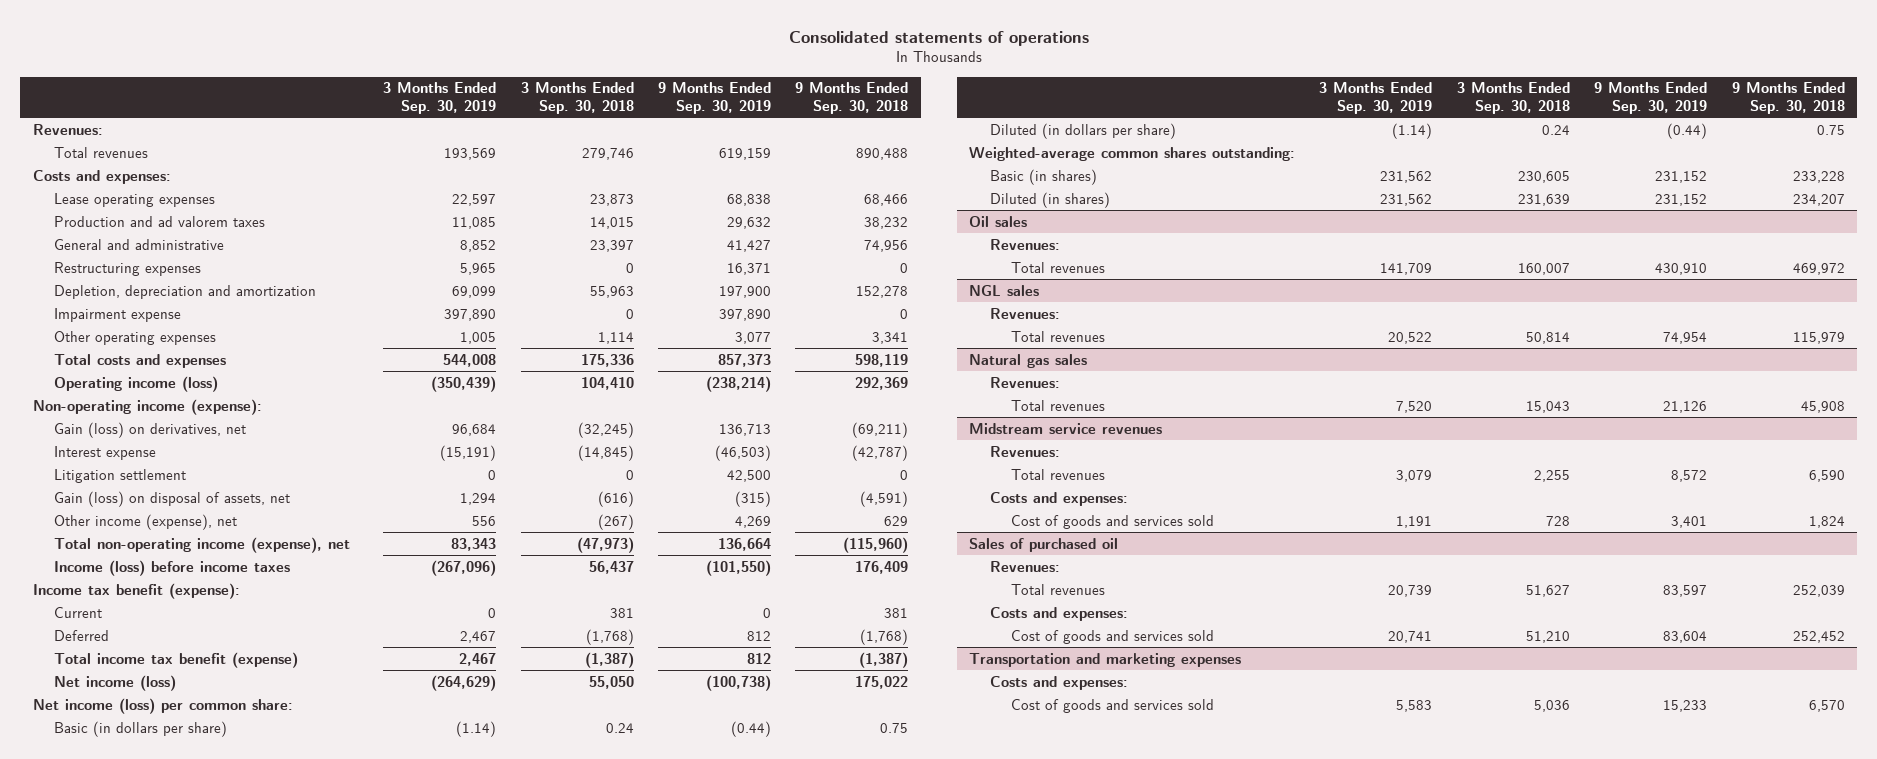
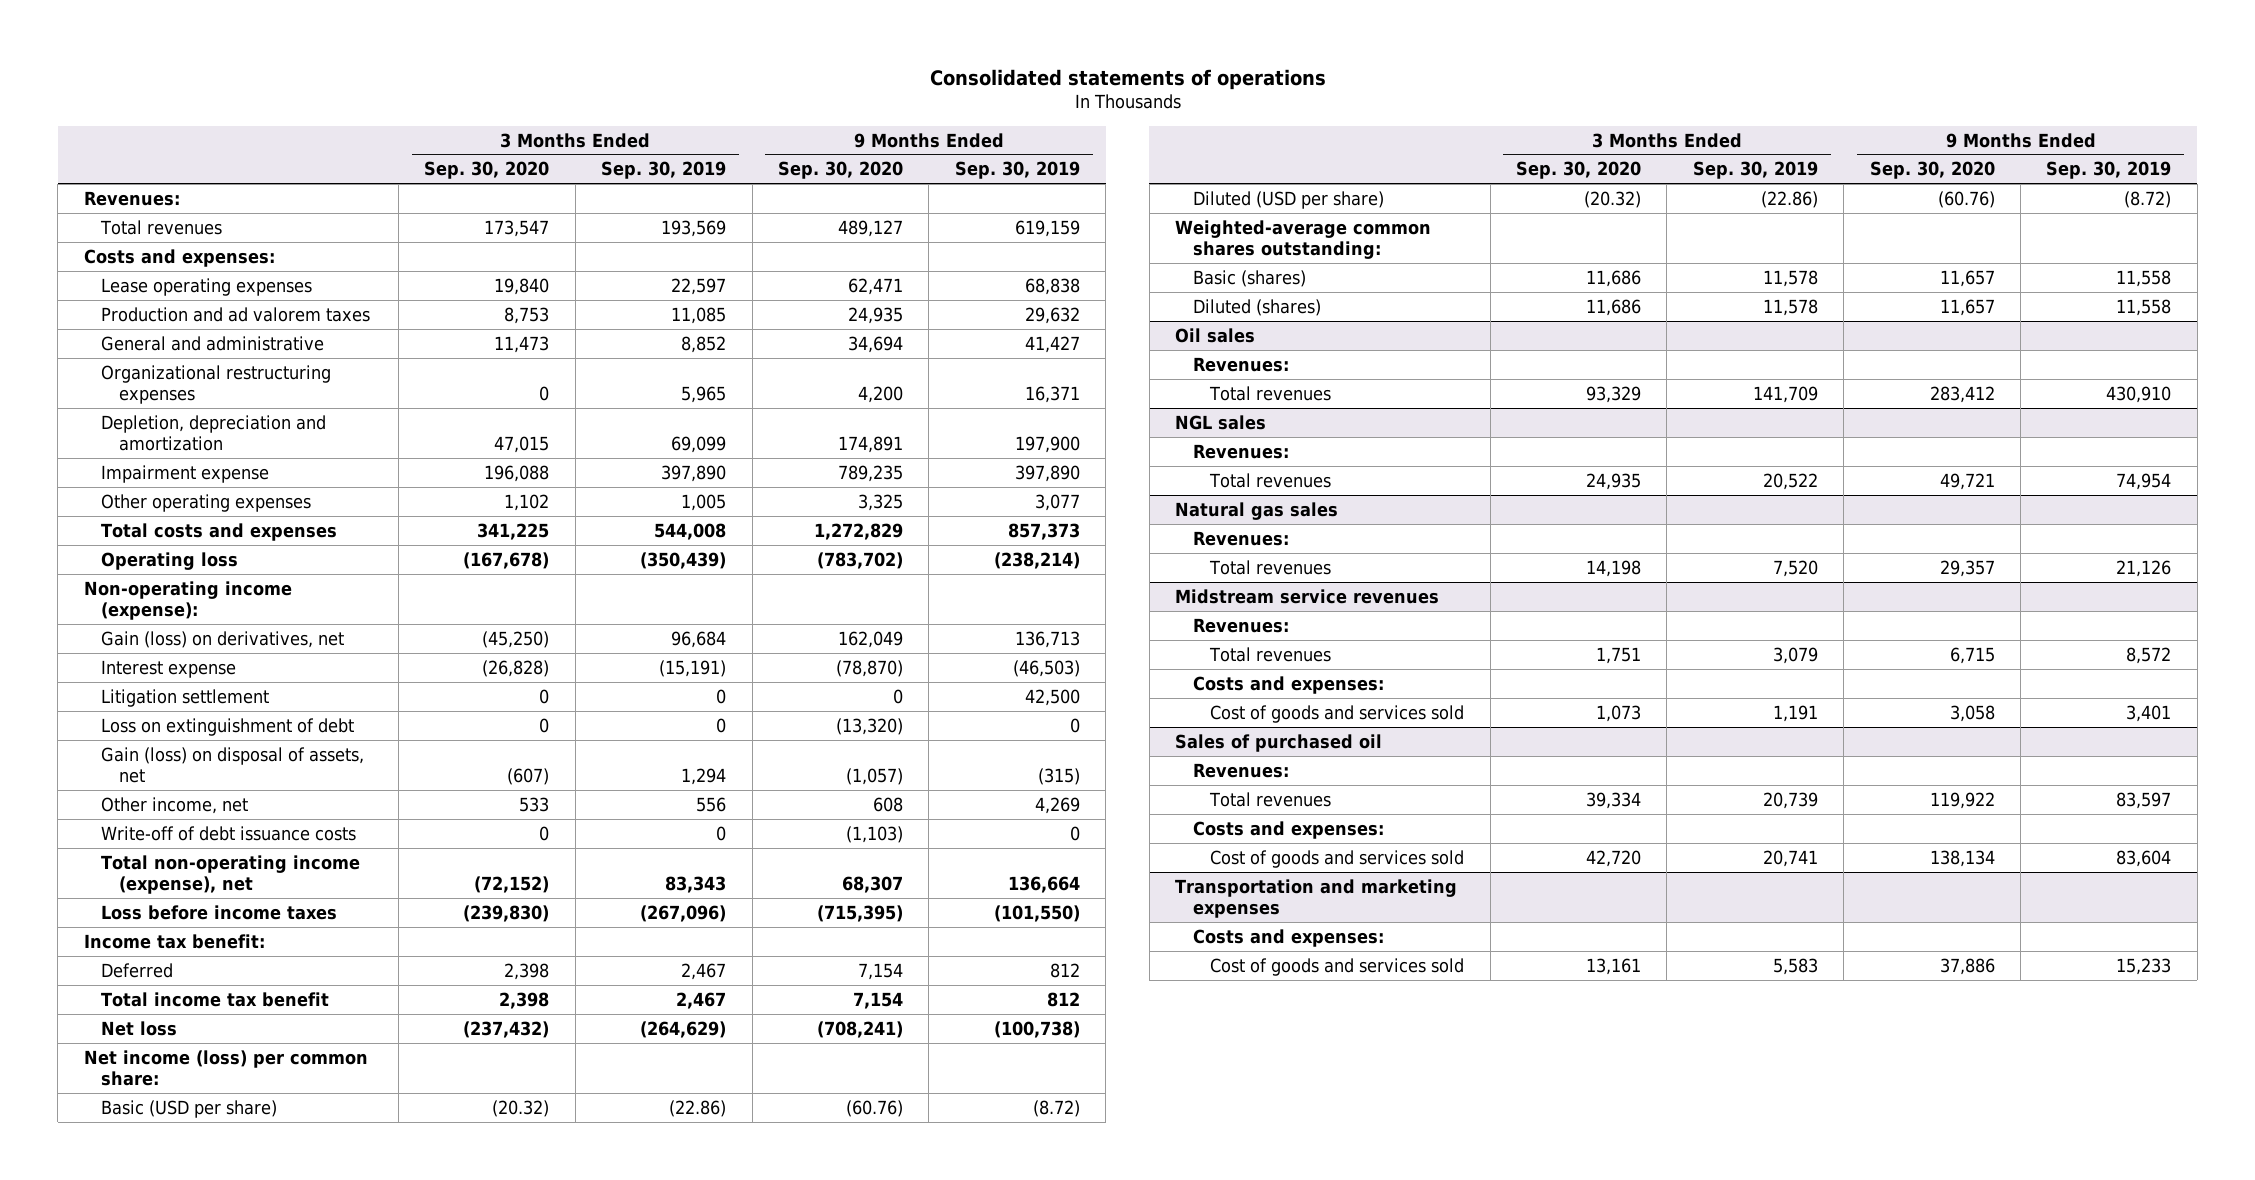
- | 3 Months Ended Sep. 30, 2019 | 3 Months Ended Sep. 30, 2018 | 9 Months Ended Sep. 30, 2019 | 9 Months Ended Sep. 30, 2018
+ | 3 Months Ended Sep. 30, 2020 | 3 Months Ended Sep. 30, 2019 | 9 Months Ended Sep. 30, 2020 | 9 Months Ended Sep. 30, 2019
- Restructuring expenses | 5,965 | 0 | 16,371 | 0
+ Organizational restructuring expenses | 0 | 5,965 | 4,200 | 16,371
- Operating income (loss) | (350,439) | 104,410 | (238,214) | 292,369
+ Operating loss | (167,678) | (350,439) | (783,702) | (238,214)
+ Loss on extinguishment of debt | 0 | 0 | (13,320) | 0
- Other income (expense), net | 556 | (267) | 4,269 | 629
+ Other income, net | 533 | 556 | 608 | 4,269
+ Write-off of debt issuance costs | 0 | 0 | (1,103) | 0
- Income (loss) before income taxes | (267,096) | 56,437 | (101,550) | 176,409
- Income tax benefit (expense):
- Current | 0 | 381 | 0 | 381
+ Loss before income taxes | (239,830) | (267,096) | (715,395) | (101,550)
+ Income tax benefit:
- Total income tax benefit (expense) | 2,467 | (1,387) | 812 | (1,387)
- Net income (loss) | (264,629) | 55,050 | (100,738) | 175,022
+ Total income tax benefit | 2,398 | 2,467 | 7,154 | 812
+ Net loss | (237,432) | (264,629) | (708,241) | (100,738)
- Basic (in dollars per share) | (1.14) | 0.24 | (0.44) | 0.75
- Diluted (in dollars per share) | (1.14) | 0.24 | (0.44) | 0.75
+ Basic (USD per share) | (20.32) | (22.86) | (60.76) | (8.72)
+ Diluted (USD per share) | (20.32) | (22.86) | (60.76) | (8.72)
- Basic (in shares) | 231,562 | 230,605 | 231,152 | 233,228
- Diluted (in shares) | 231,562 | 231,639 | 231,152 | 234,207
+ Basic (shares) | 11,686 | 11,578 | 11,657 | 11,558
+ Diluted (shares) | 11,686 | 11,578 | 11,657 | 11,558

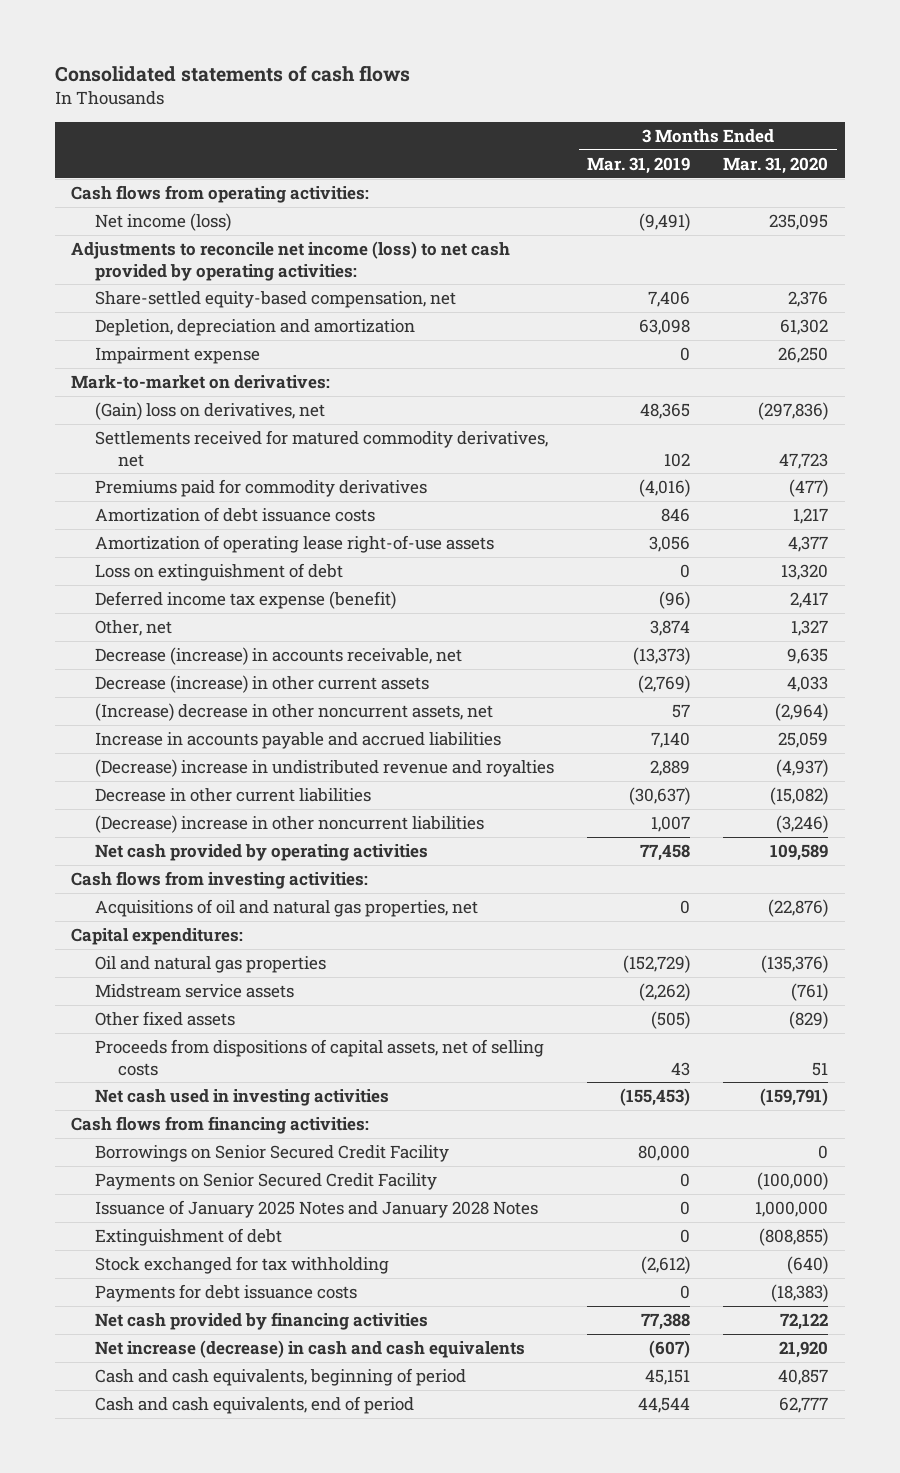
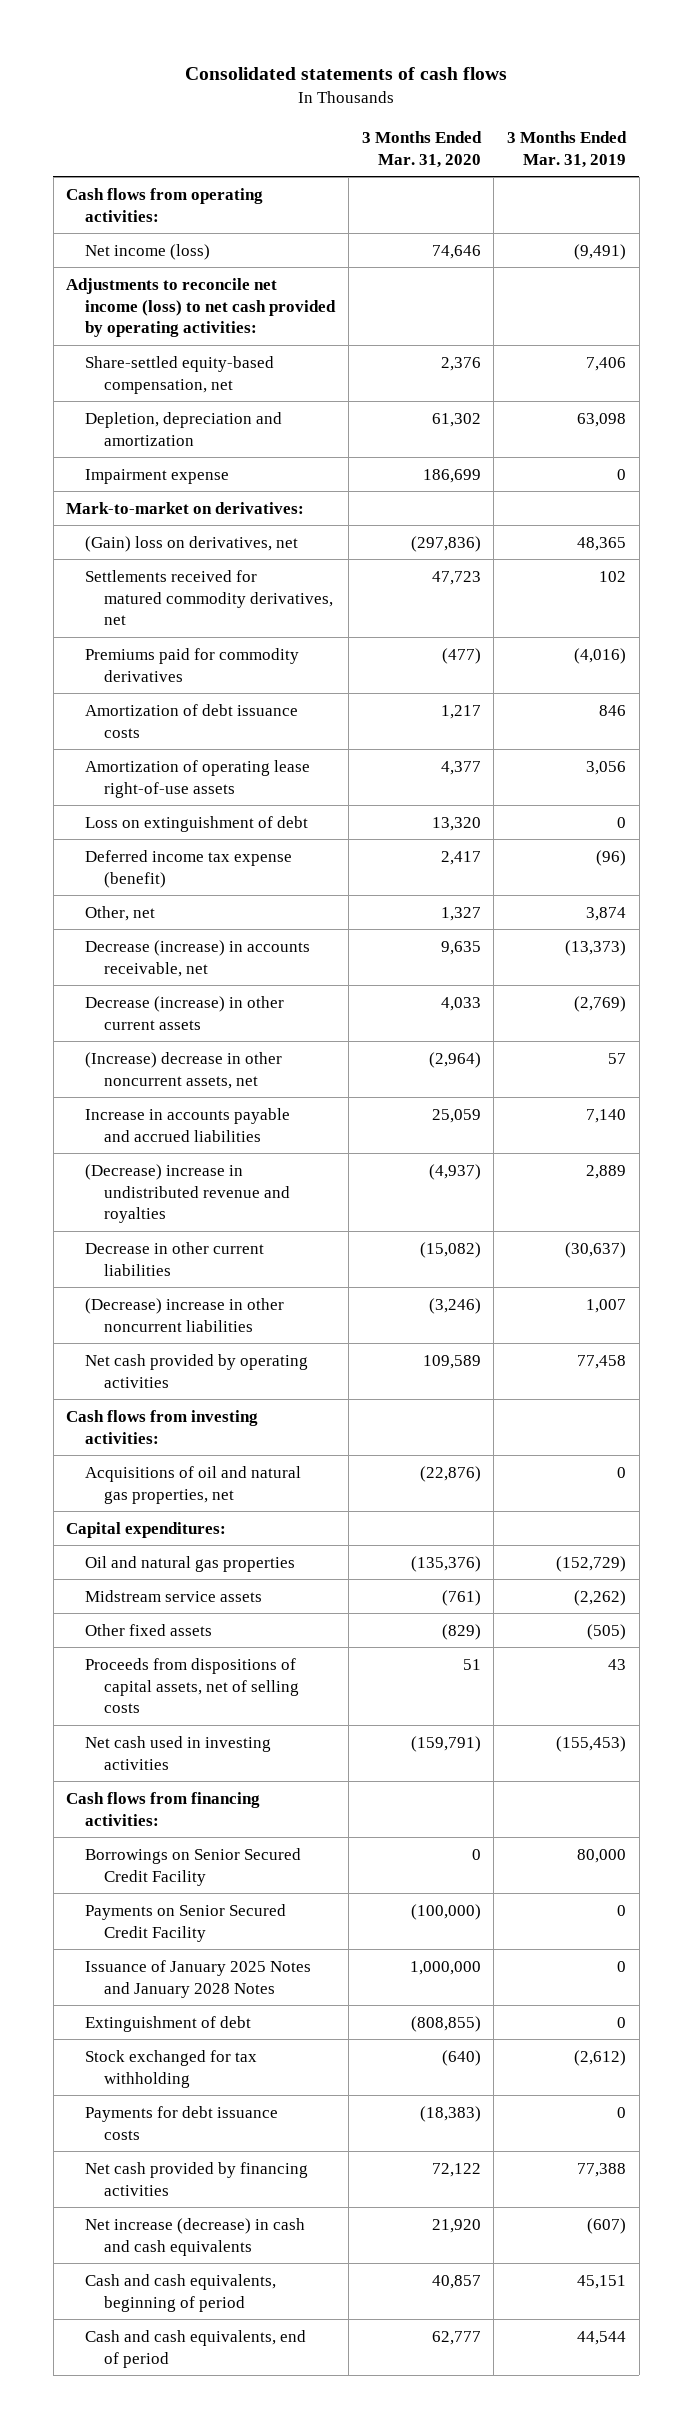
- | 3 Months Ended Mar. 31, 2019 | 3 Months Ended Mar. 31, 2020
+ | 3 Months Ended Mar. 31, 2020 | 3 Months Ended Mar. 31, 2019
- Net income (loss) | (9,491) | 235,095
+ Net income (loss) | 74,646 | (9,491)
- Impairment expense | 0 | 26,250
+ Impairment expense | 186,699 | 0

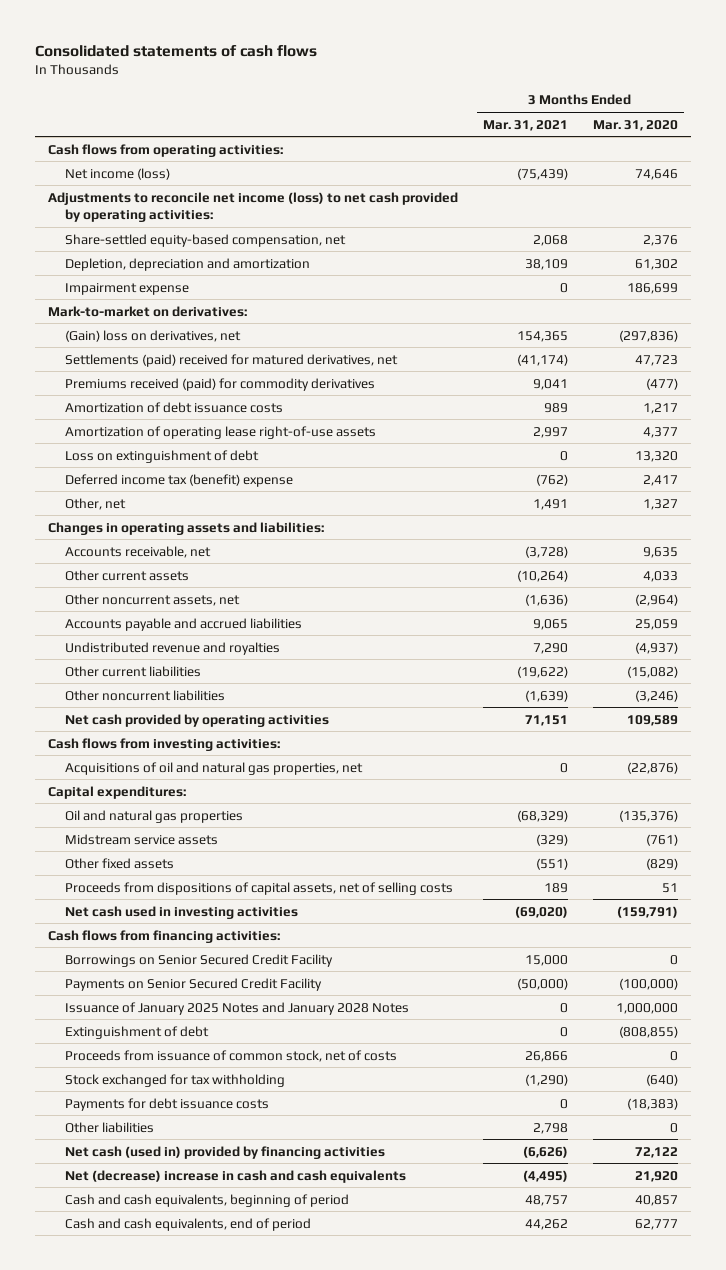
- | 3 Months Ended Mar. 31, 2020 | 3 Months Ended Mar. 31, 2019
+ | 3 Months Ended Mar. 31, 2021 | 3 Months Ended Mar. 31, 2020
- Settlements received for matured commodity derivatives, net | 47,723 | 102
- Premiums paid for commodity derivatives | (477) | (4,016)
+ Settlements (paid) received for matured derivatives, net | (41,174) | 47,723
+ Premiums received (paid) for commodity derivatives | 9,041 | (477)
- Deferred income tax expense (benefit) | 2,417 | (96)
+ Deferred income tax (benefit) expense | (762) | 2,417
- Decrease (increase) in accounts receivable, net | 9,635 | (13,373)
- Decrease (increase) in other current assets | 4,033 | (2,769)
- (Increase) decrease in other noncurrent assets, net | (2,964) | 57
- Increase in accounts payable and accrued liabilities | 25,059 | 7,140
- (Decrease) increase in undistributed revenue and royalties | (4,937) | 2,889
- Decrease in other current liabilities | (15,082) | (30,637)
- (Decrease) increase in other noncurrent liabilities | (3,246) | 1,007
+ Changes in operating assets and liabilities:
+ Accounts receivable, net | (3,728) | 9,635
+ Other current assets | (10,264) | 4,033
+ Other noncurrent assets, net | (1,636) | (2,964)
+ Accounts payable and accrued liabilities | 9,065 | 25,059
+ Undistributed revenue and royalties | 7,290 | (4,937)
+ Other current liabilities | (19,622) | (15,082)
+ Other noncurrent liabilities | (1,639) | (3,246)
+ Proceeds from issuance of common stock, net of costs | 26,866 | 0
- Net cash provided by financing activities | 72,122 | 77,388
- Net increase (decrease) in cash and cash equivalents | 21,920 | (607)
+ Other liabilities | 2,798 | 0
+ Net cash (used in) provided by financing activities | (6,626) | 72,122
+ Net (decrease) increase in cash and cash equivalents | (4,495) | 21,920

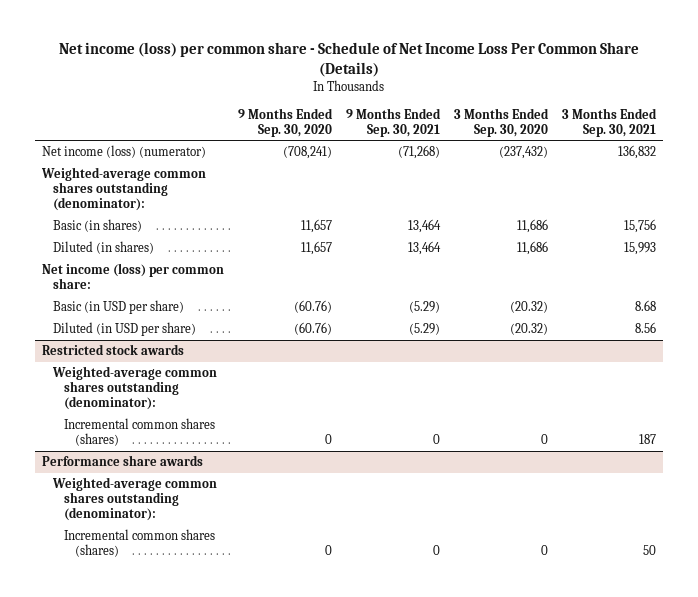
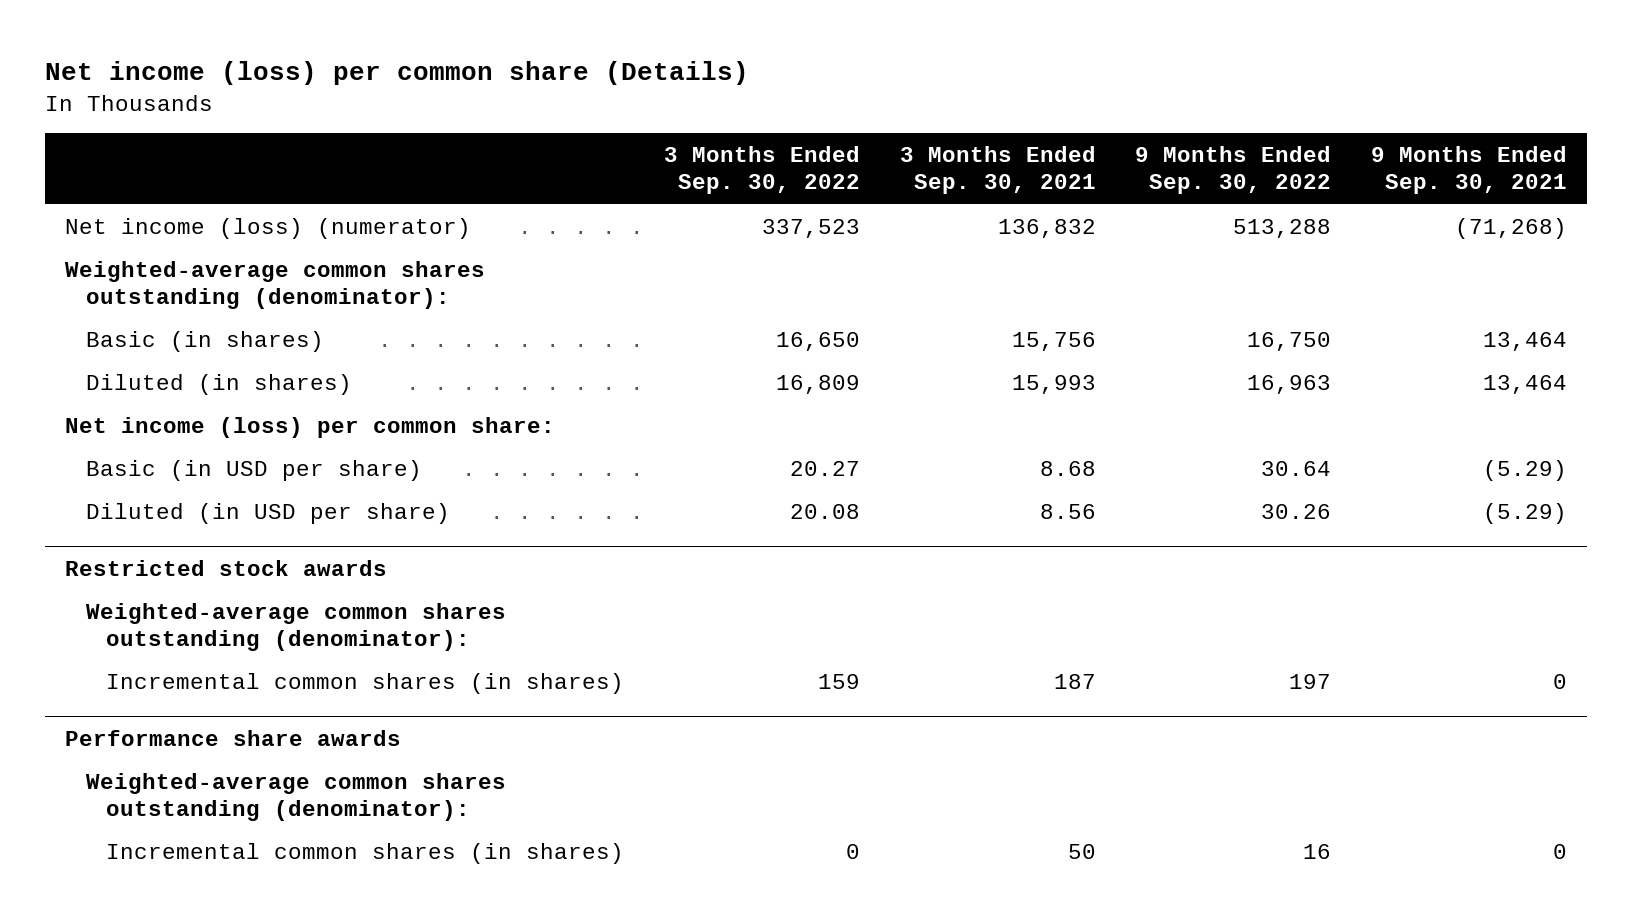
- Net income (loss) per common share - Schedule of Net Income Loss Per Common Share (Details)
+ Net income (loss) per common share (Details)
- | 9 Months Ended Sep. 30, 2020 | 9 Months Ended Sep. 30, 2021 | 3 Months Ended Sep. 30, 2020 | 3 Months Ended Sep. 30, 2021
+ | 3 Months Ended Sep. 30, 2022 | 3 Months Ended Sep. 30, 2021 | 9 Months Ended Sep. 30, 2022 | 9 Months Ended Sep. 30, 2021
@ Restricted stock awards
- Incremental common shares (shares) | 0 | 0 | 0 | 187
+ Incremental common shares (in shares) | 159 | 187 | 197 | 0
@ Performance share awards
- Incremental common shares (shares) | 0 | 0 | 0 | 50
+ Incremental common shares (in shares) | 0 | 50 | 16 | 0

